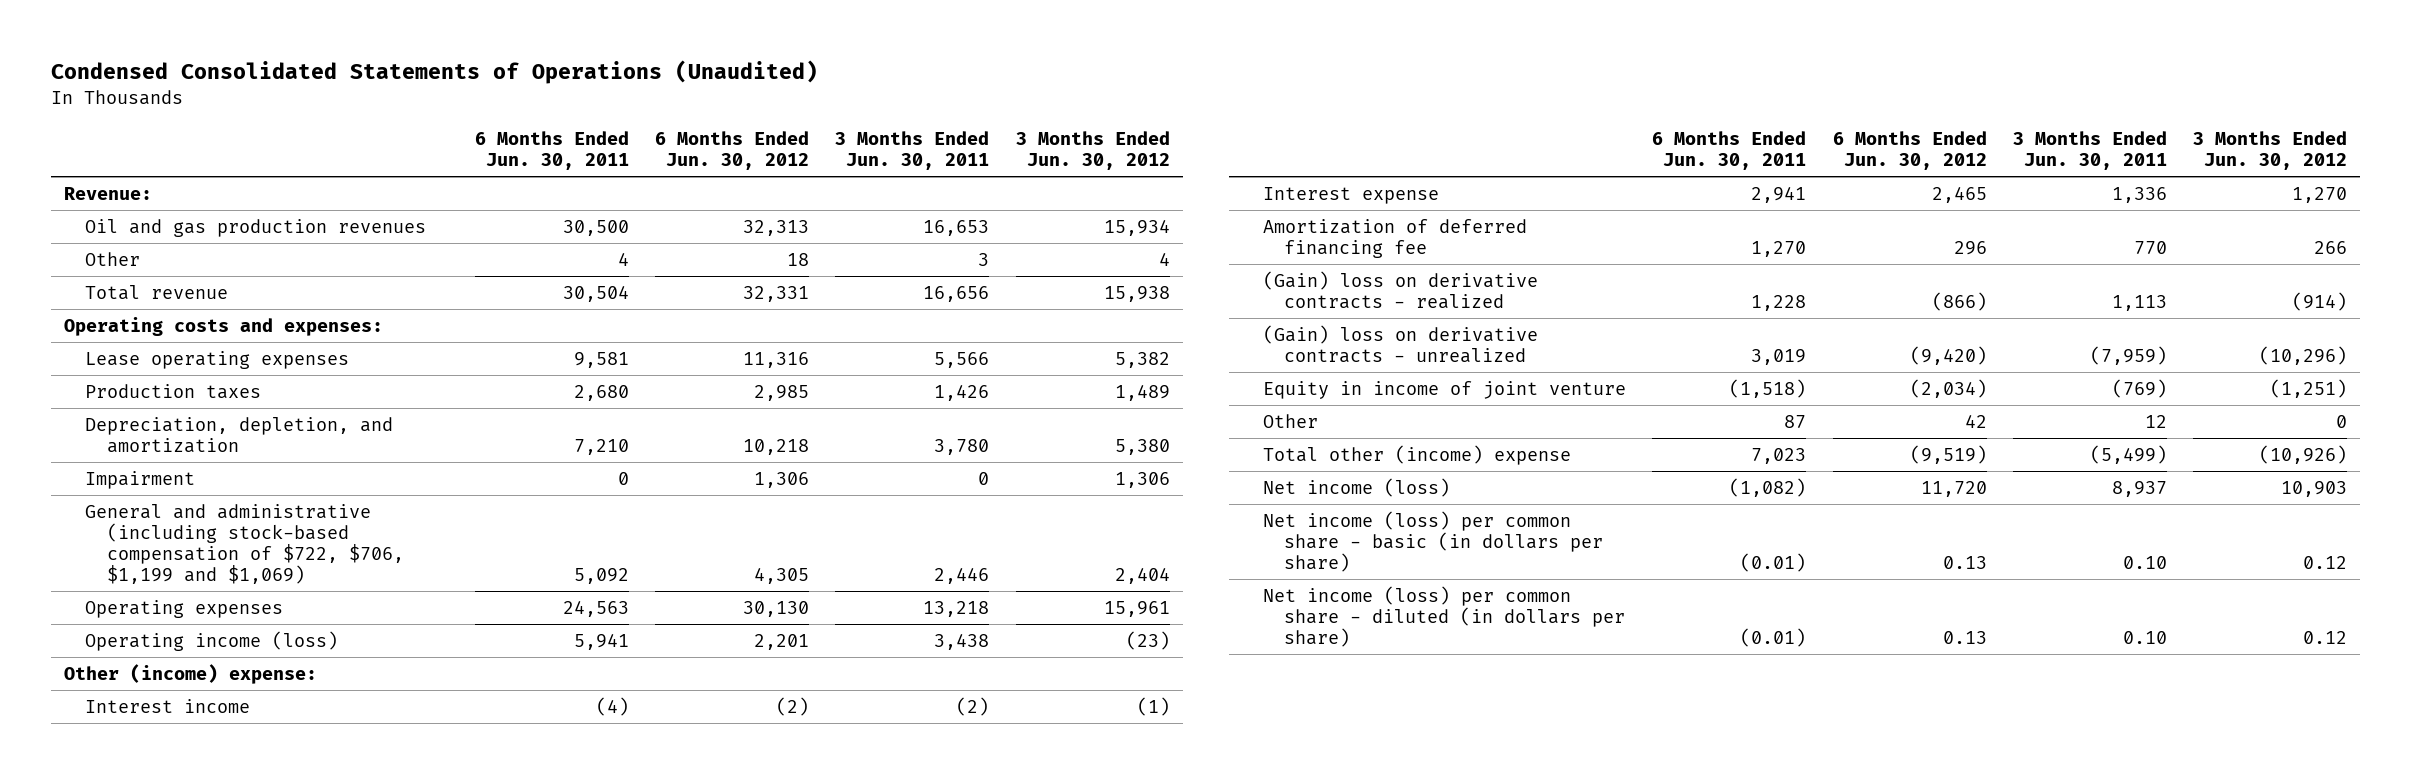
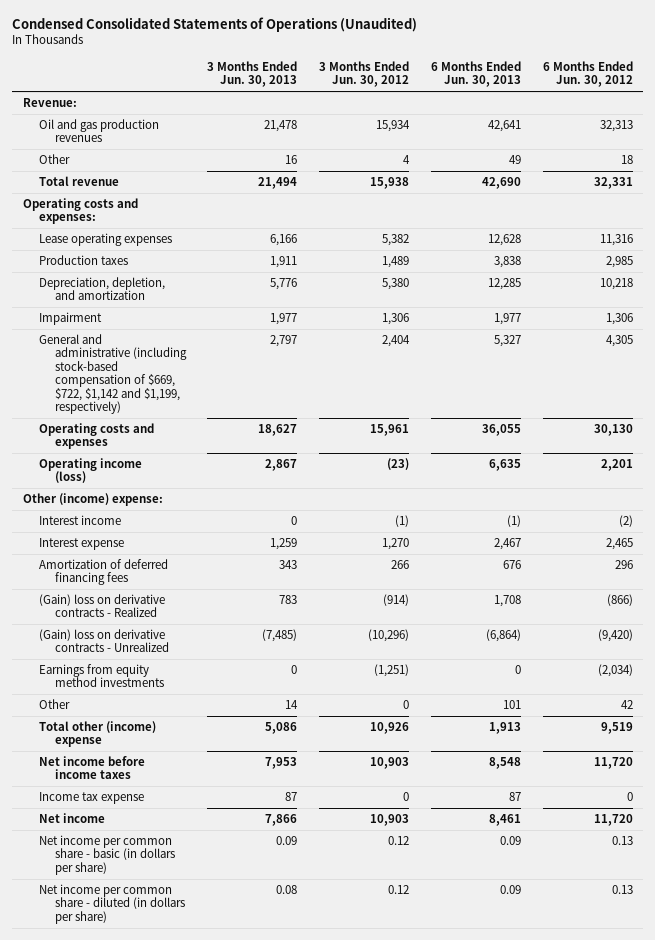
- | 6 Months Ended Jun. 30, 2011 | 6 Months Ended Jun. 30, 2012 | 3 Months Ended Jun. 30, 2011 | 3 Months Ended Jun. 30, 2012
+ | 3 Months Ended Jun. 30, 2013 | 3 Months Ended Jun. 30, 2012 | 6 Months Ended Jun. 30, 2013 | 6 Months Ended Jun. 30, 2012
- General and administrative (including stock-based compensation of $722, $706, $1,199 and $1,069) | 5,092 | 4,305 | 2,446 | 2,404
- Operating expenses | 24,563 | 30,130 | 13,218 | 15,961
+ General and administrative (including stock-based compensation of $669, $722, $1,142 and $1,199, respectively) | 2,797 | 2,404 | 5,327 | 4,305
+ Operating costs and expenses | 18,627 | 15,961 | 36,055 | 30,130
- Amortization of deferred financing fee | 1,270 | 296 | 770 | 266
- (Gain) loss on derivative contracts - realized | 1,228 | (866) | 1,113 | (914)
- (Gain) loss on derivative contracts - unrealized | 3,019 | (9,420) | (7,959) | (10,296)
- Equity in income of joint venture | (1,518) | (2,034) | (769) | (1,251)
+ Amortization of deferred financing fees | 343 | 266 | 676 | 296
+ (Gain) loss on derivative contracts - Realized | 783 | (914) | 1,708 | (866)
+ (Gain) loss on derivative contracts - Unrealized | (7,485) | (10,296) | (6,864) | (9,420)
+ Earnings from equity method investments | 0 | (1,251) | 0 | (2,034)
- Total other (income) expense | 7,023 | (9,519) | (5,499) | (10,926)
- Net income (loss) | (1,082) | 11,720 | 8,937 | 10,903
- Net income (loss) per common share - basic (in dollars per share) | (0.01) | 0.13 | 0.10 | 0.12
- Net income (loss) per common share - diluted (in dollars per share) | (0.01) | 0.13 | 0.10 | 0.12
+ Total other (income) expense | 5,086 | 10,926 | 1,913 | 9,519
+ Net income before income taxes | 7,953 | 10,903 | 8,548 | 11,720
+ Income tax expense | 87 | 0 | 87 | 0
+ Net income | 7,866 | 10,903 | 8,461 | 11,720
+ Net income per common share - basic (in dollars per share) | 0.09 | 0.12 | 0.09 | 0.13
+ Net income per common share - diluted (in dollars per share) | 0.08 | 0.12 | 0.09 | 0.13

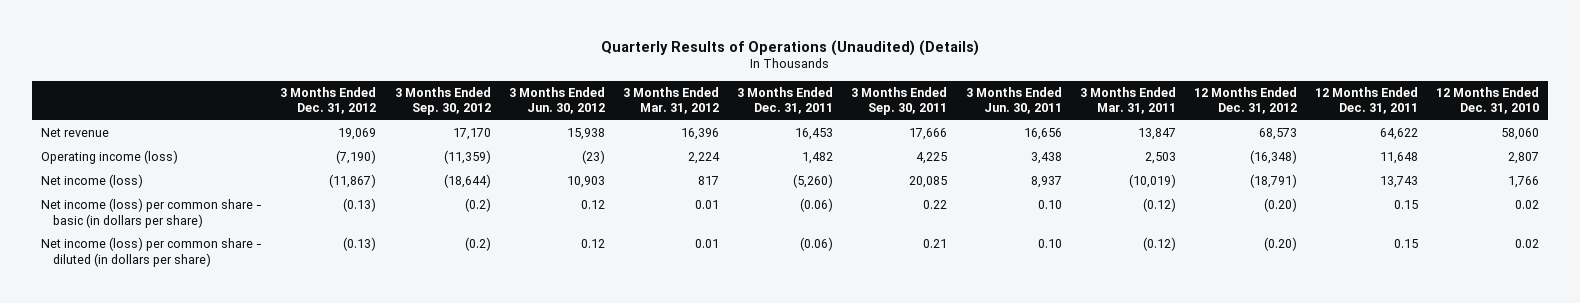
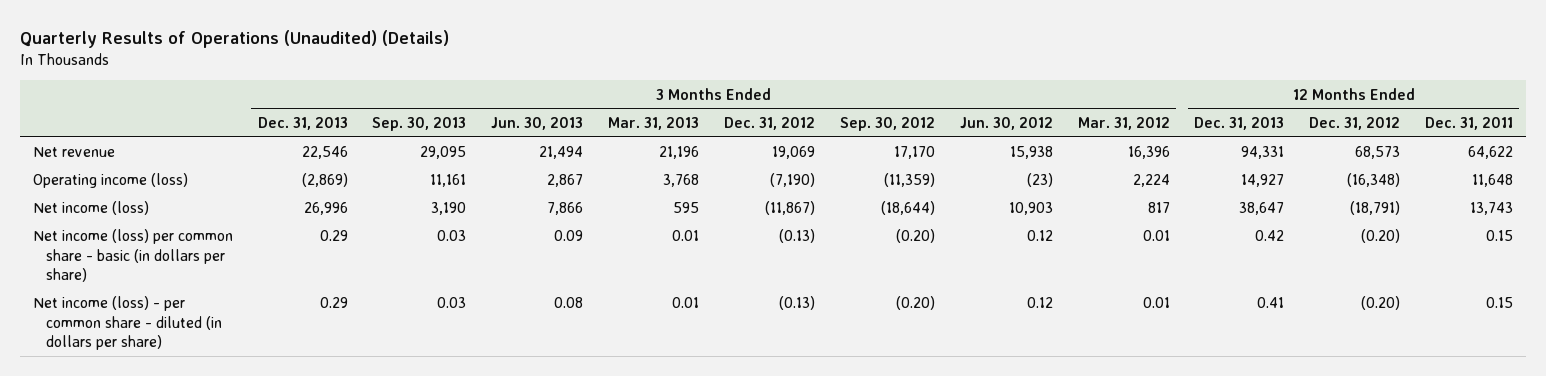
- | 3 Months Ended Dec. 31, 2012 | 3 Months Ended Sep. 30, 2012 | 3 Months Ended Jun. 30, 2012 | 3 Months Ended Mar. 31, 2012 | 3 Months Ended Dec. 31, 2011 | 3 Months Ended Sep. 30, 2011 | 3 Months Ended Jun. 30, 2011 | 3 Months Ended Mar. 31, 2011 | 12 Months Ended Dec. 31, 2012 | 12 Months Ended Dec. 31, 2011 | 12 Months Ended Dec. 31, 2010
+ | 3 Months Ended Dec. 31, 2013 | 3 Months Ended Sep. 30, 2013 | 3 Months Ended Jun. 30, 2013 | 3 Months Ended Mar. 31, 2013 | 3 Months Ended Dec. 31, 2012 | 3 Months Ended Sep. 30, 2012 | 3 Months Ended Jun. 30, 2012 | 3 Months Ended Mar. 31, 2012 | 12 Months Ended Dec. 31, 2013 | 12 Months Ended Dec. 31, 2012 | 12 Months Ended Dec. 31, 2011
- Net income (loss) per common share - basic (in dollars per share) | (0.13) | (0.2) | 0.12 | 0.01 | (0.06) | 0.22 | 0.10 | (0.12) | (0.20) | 0.15 | 0.02
- Net income (loss) per common share - diluted (in dollars per share) | (0.13) | (0.2) | 0.12 | 0.01 | (0.06) | 0.21 | 0.10 | (0.12) | (0.20) | 0.15 | 0.02
+ Net income (loss) per common share - basic (in dollars per share) | 0.29 | 0.03 | 0.09 | 0.01 | (0.13) | (0.20) | 0.12 | 0.01 | 0.42 | (0.20) | 0.15
+ Net income (loss) - per common share - diluted (in dollars per share) | 0.29 | 0.03 | 0.08 | 0.01 | (0.13) | (0.20) | 0.12 | 0.01 | 0.41 | (0.20) | 0.15

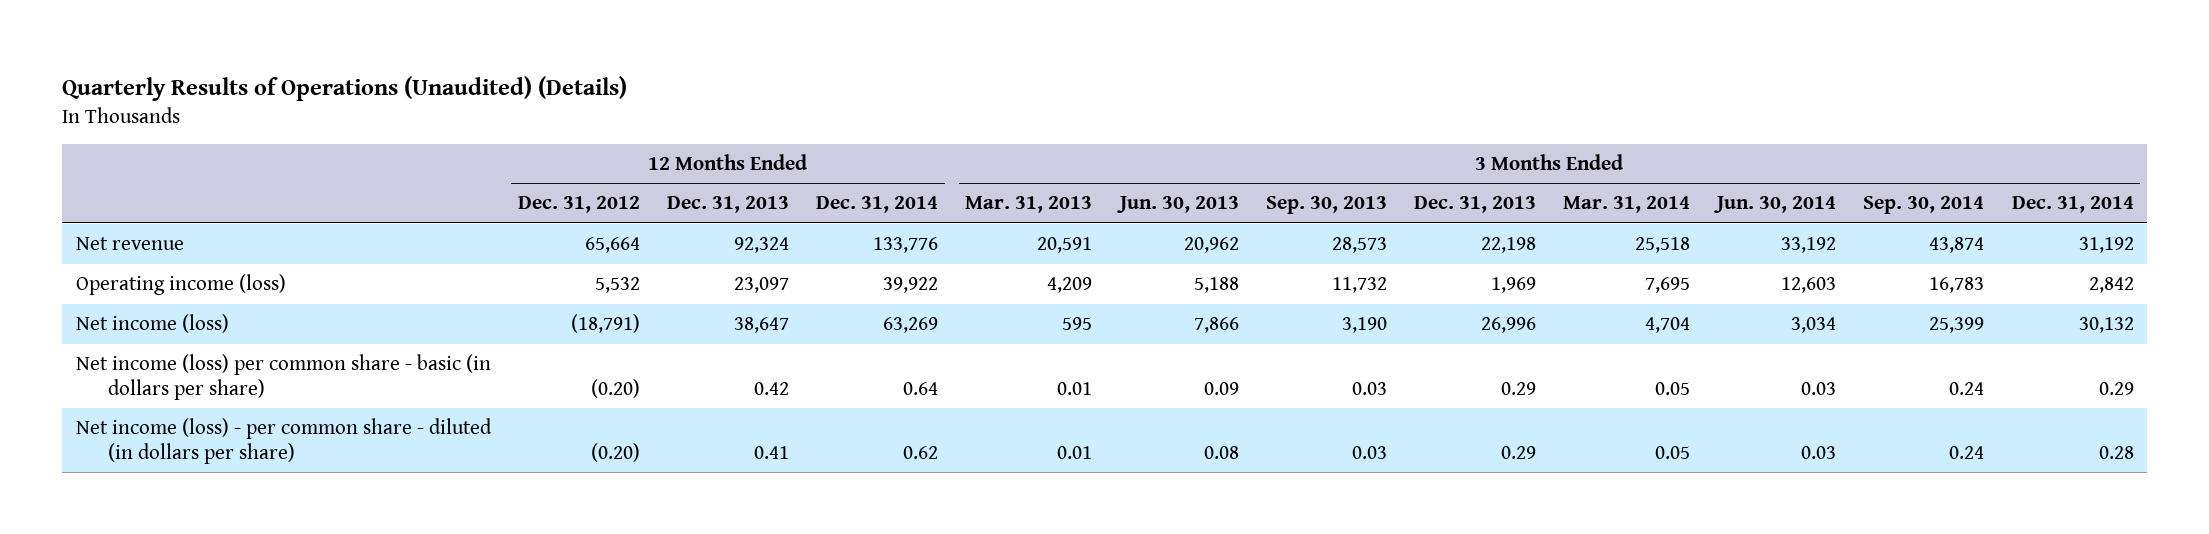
- | 3 Months Ended Dec. 31, 2013 | 3 Months Ended Sep. 30, 2013 | 3 Months Ended Jun. 30, 2013 | 3 Months Ended Mar. 31, 2013 | 3 Months Ended Dec. 31, 2012 | 3 Months Ended Sep. 30, 2012 | 3 Months Ended Jun. 30, 2012 | 3 Months Ended Mar. 31, 2012 | 12 Months Ended Dec. 31, 2013 | 12 Months Ended Dec. 31, 2012 | 12 Months Ended Dec. 31, 2011
+ | 12 Months Ended Dec. 31, 2012 | 12 Months Ended Dec. 31, 2013 | 12 Months Ended Dec. 31, 2014 | 3 Months Ended Mar. 31, 2013 | 3 Months Ended Jun. 30, 2013 | 3 Months Ended Sep. 30, 2013 | 3 Months Ended Dec. 31, 2013 | 3 Months Ended Mar. 31, 2014 | 3 Months Ended Jun. 30, 2014 | 3 Months Ended Sep. 30, 2014 | 3 Months Ended Dec. 31, 2014
- Net revenue | 22,546 | 29,095 | 21,494 | 21,196 | 19,069 | 17,170 | 15,938 | 16,396 | 94,331 | 68,573 | 64,622
- Operating income (loss) | (2,869) | 11,161 | 2,867 | 3,768 | (7,190) | (11,359) | (23) | 2,224 | 14,927 | (16,348) | 11,648
+ Net revenue | 65,664 | 92,324 | 133,776 | 20,591 | 20,962 | 28,573 | 22,198 | 25,518 | 33,192 | 43,874 | 31,192
+ Operating income (loss) | 5,532 | 23,097 | 39,922 | 4,209 | 5,188 | 11,732 | 1,969 | 7,695 | 12,603 | 16,783 | 2,842

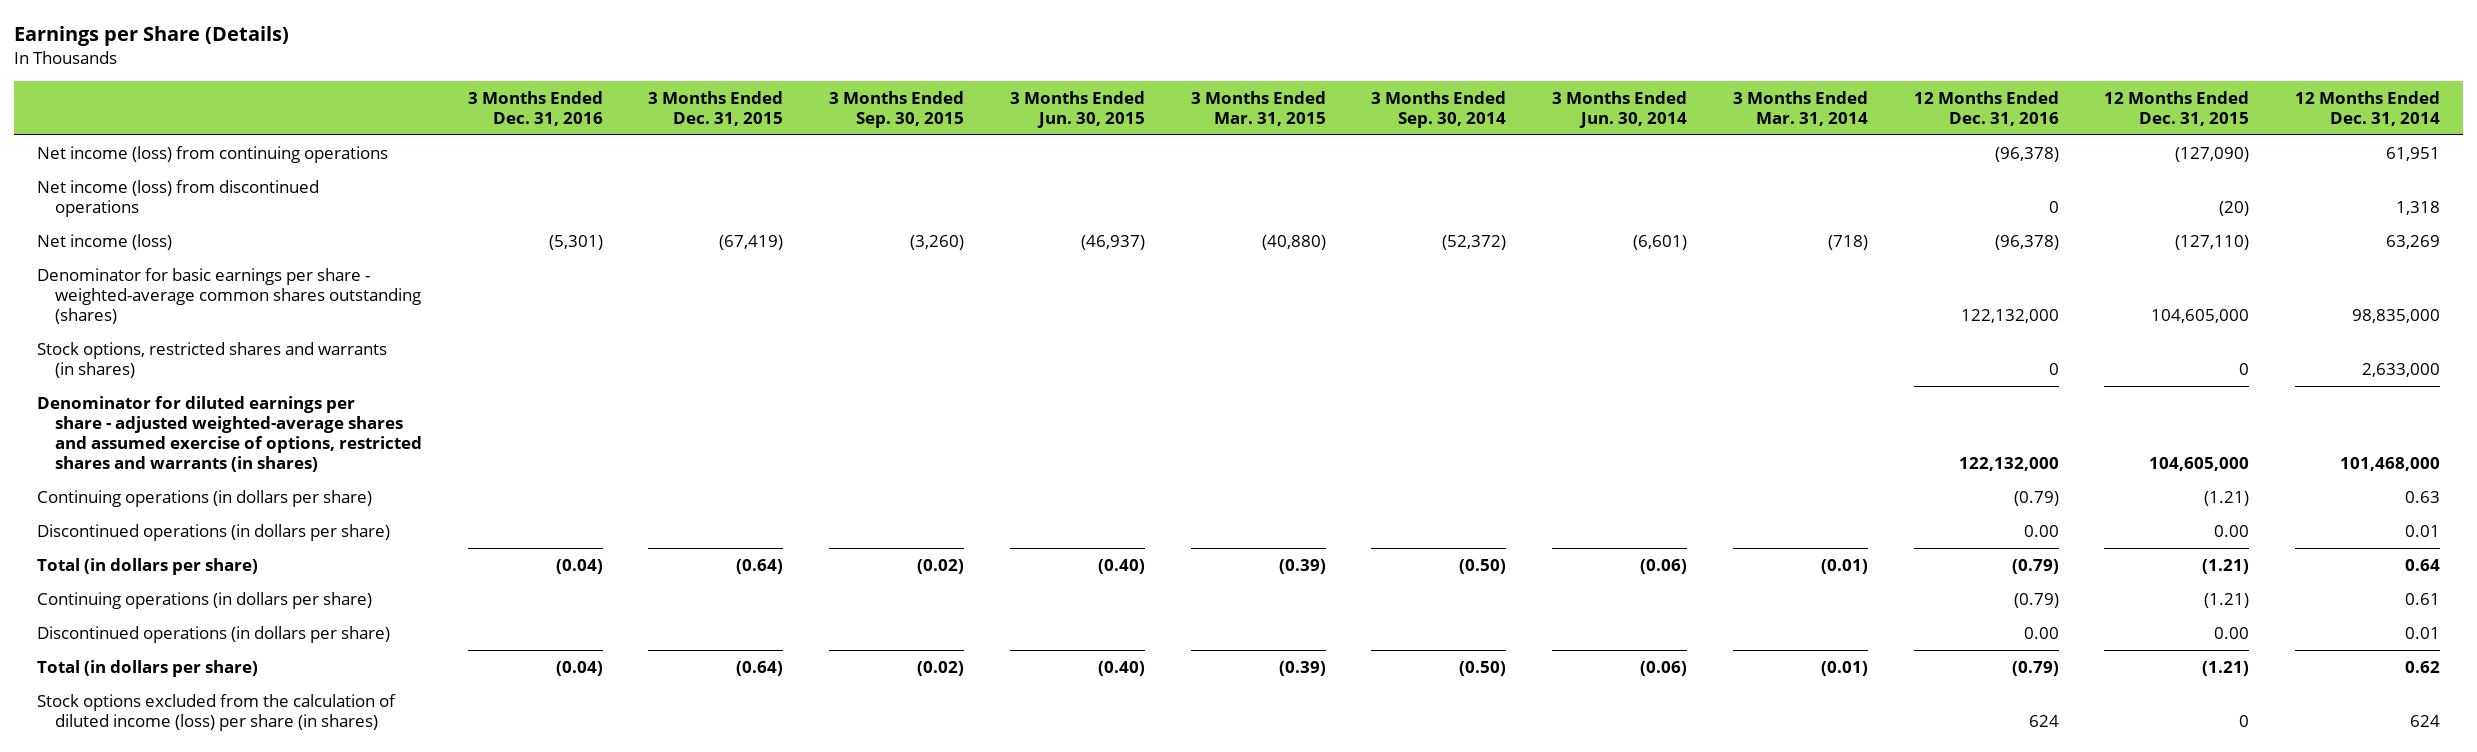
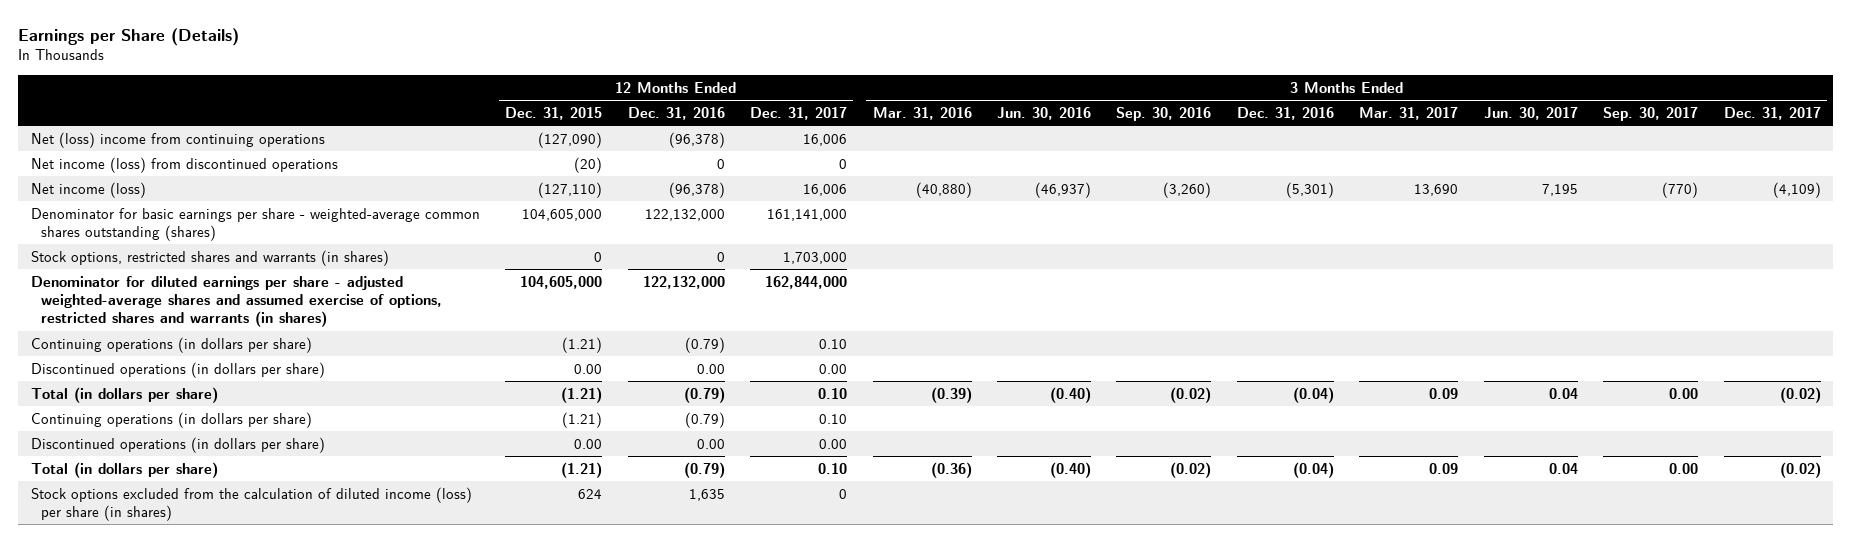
- | 3 Months Ended Dec. 31, 2016 | 3 Months Ended Dec. 31, 2015 | 3 Months Ended Sep. 30, 2015 | 3 Months Ended Jun. 30, 2015 | 3 Months Ended Mar. 31, 2015 | 3 Months Ended Sep. 30, 2014 | 3 Months Ended Jun. 30, 2014 | 3 Months Ended Mar. 31, 2014 | 12 Months Ended Dec. 31, 2016 | 12 Months Ended Dec. 31, 2015 | 12 Months Ended Dec. 31, 2014
+ | 12 Months Ended Dec. 31, 2015 | 12 Months Ended Dec. 31, 2016 | 12 Months Ended Dec. 31, 2017 | 3 Months Ended Mar. 31, 2016 | 3 Months Ended Jun. 30, 2016 | 3 Months Ended Sep. 30, 2016 | 3 Months Ended Dec. 31, 2016 | 3 Months Ended Mar. 31, 2017 | 3 Months Ended Jun. 30, 2017 | 3 Months Ended Sep. 30, 2017 | 3 Months Ended Dec. 31, 2017
- Net income (loss) from continuing operations | | | | | | | | | (96,378) | (127,090) | 61,951
+ Net (loss) income from continuing operations | (127,090) | (96,378) | 16,006 | | | | | | | |
- Stock options excluded from the calculation of diluted income (loss) per share (in shares) | | | | | | | | | 624 | 0 | 624
+ Stock options excluded from the calculation of diluted income (loss) per share (in shares) | 624 | 1,635 | 0 | | | | | | | |

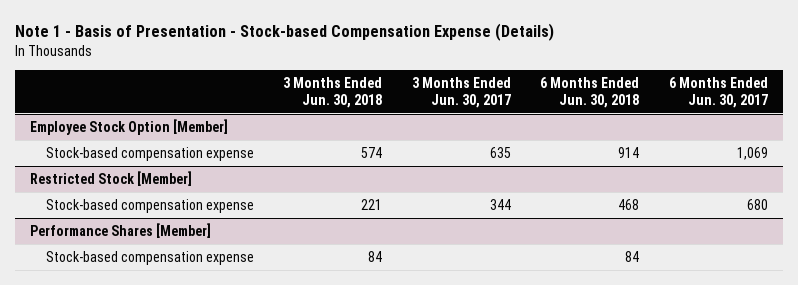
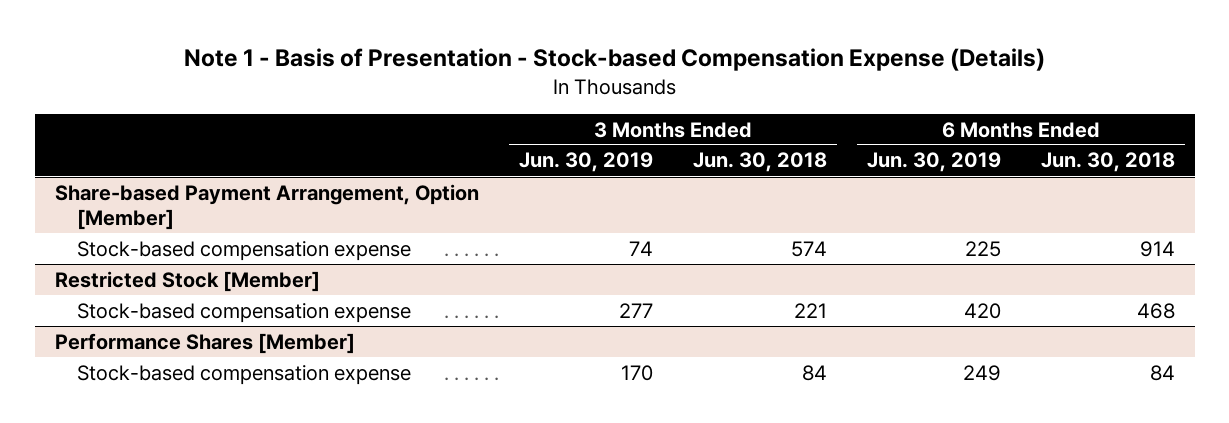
- | 3 Months Ended Jun. 30, 2018 | 3 Months Ended Jun. 30, 2017 | 6 Months Ended Jun. 30, 2018 | 6 Months Ended Jun. 30, 2017
+ | 3 Months Ended Jun. 30, 2019 | 3 Months Ended Jun. 30, 2018 | 6 Months Ended Jun. 30, 2019 | 6 Months Ended Jun. 30, 2018
- Employee Stock Option [Member]
+ Share-based Payment Arrangement, Option [Member]

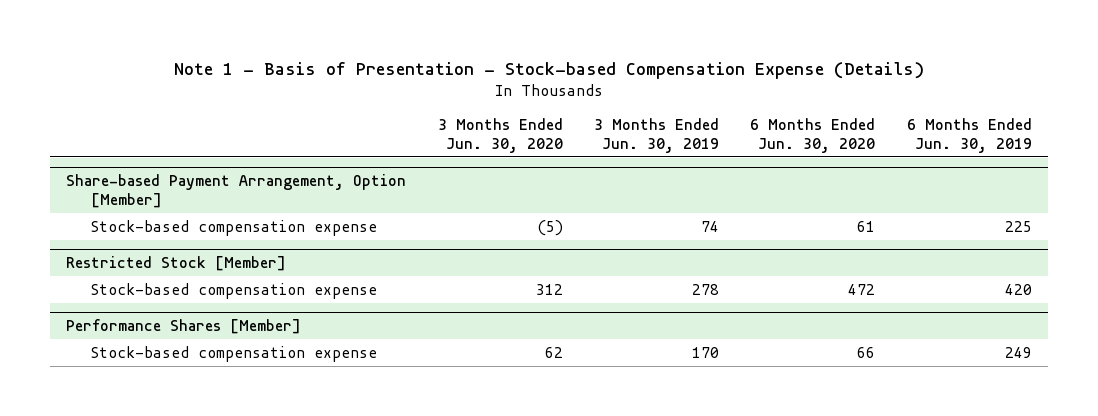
- | 3 Months Ended Jun. 30, 2019 | 3 Months Ended Jun. 30, 2018 | 6 Months Ended Jun. 30, 2019 | 6 Months Ended Jun. 30, 2018
+ | 3 Months Ended Jun. 30, 2020 | 3 Months Ended Jun. 30, 2019 | 6 Months Ended Jun. 30, 2020 | 6 Months Ended Jun. 30, 2019
@ Restricted Stock [Member]
- Stock-based compensation expense | 277 | 221 | 420 | 468
+ Stock-based compensation expense | 312 | 278 | 472 | 420

